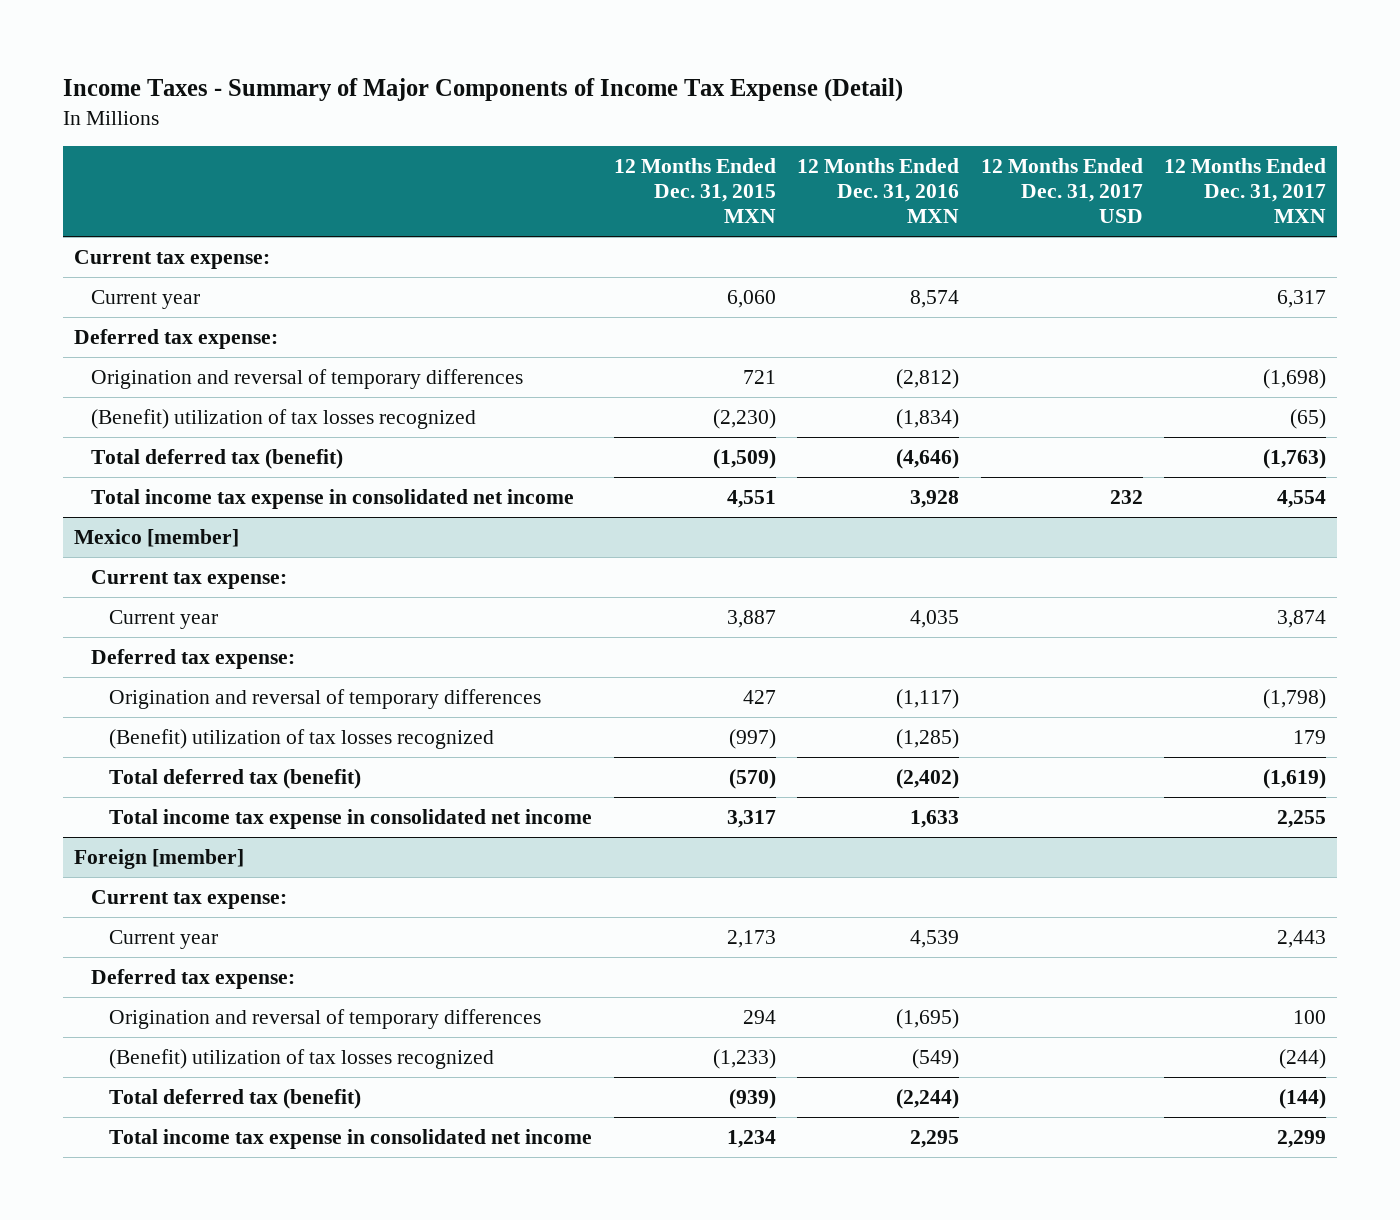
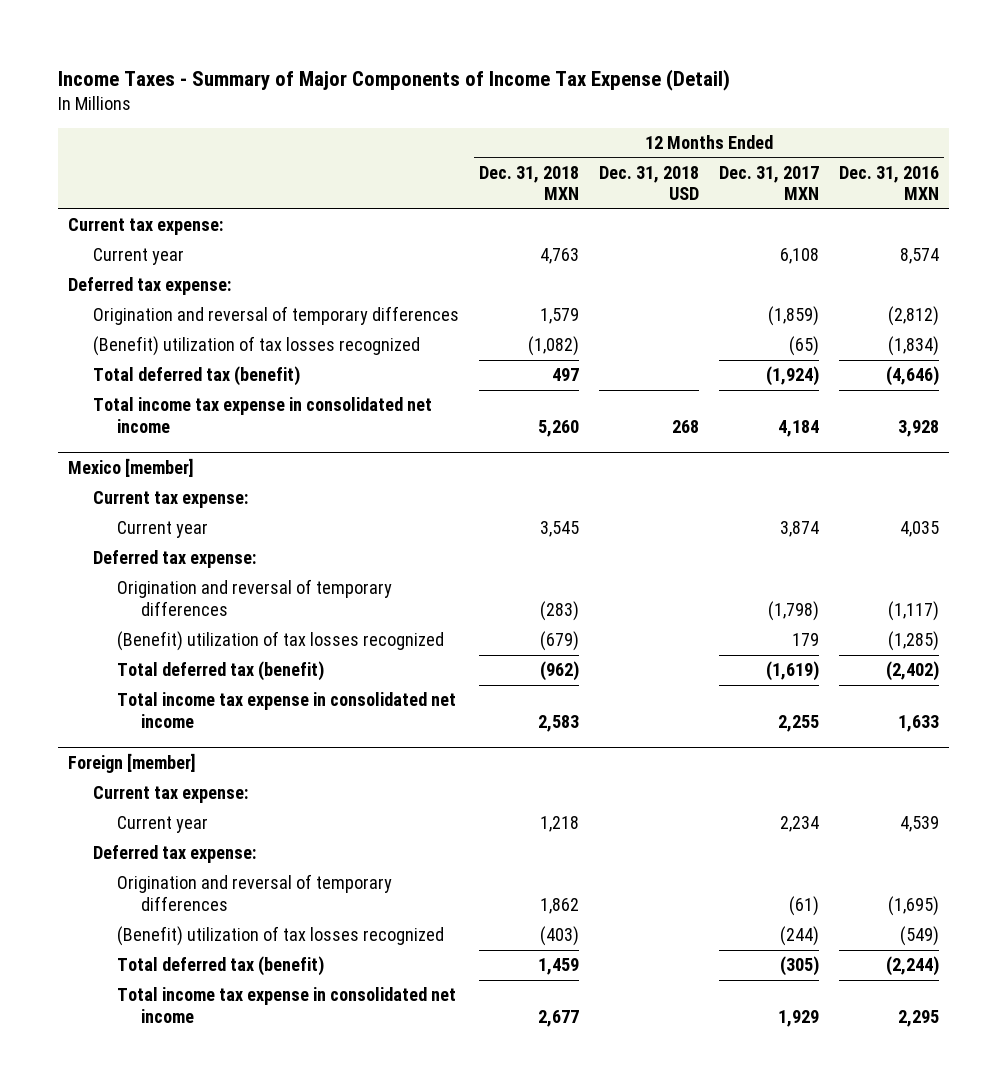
- | 12 Months Ended Dec. 31, 2015 MXN | 12 Months Ended Dec. 31, 2016 MXN | 12 Months Ended Dec. 31, 2017 USD | 12 Months Ended Dec. 31, 2017 MXN
+ | 12 Months Ended Dec. 31, 2018 MXN | 12 Months Ended Dec. 31, 2018 USD | 12 Months Ended Dec. 31, 2017 MXN | 12 Months Ended Dec. 31, 2016 MXN
- Current year | 6,060 | 8,574 | | 6,317
+ Current year | 4,763 | | 6,108 | 8,574
- Origination and reversal of temporary differences | 721 | (2,812) | | (1,698)
+ Origination and reversal of temporary differences | 1,579 | | (1,859) | (2,812)
- Total deferred tax (benefit) | (1,509) | (4,646) | | (1,763)
- Total income tax expense in consolidated net income | 4,551 | 3,928 | 232 | 4,554
+ Total deferred tax (benefit) | 497 | | (1,924) | (4,646)
+ Total income tax expense in consolidated net income | 5,260 | 268 | 4,184 | 3,928
@ Foreign [member]
- Current year | 2,173 | 4,539 | | 2,443
+ Current year | 1,218 | | 2,234 | 4,539
- Origination and reversal of temporary differences | 294 | (1,695) | | 100
+ Origination and reversal of temporary differences | 1,862 | | (61) | (1,695)
- Total deferred tax (benefit) | (939) | (2,244) | | (144)
- Total income tax expense in consolidated net income | 1,234 | 2,295 | | 2,299
+ Total deferred tax (benefit) | 1,459 | | (305) | (2,244)
+ Total income tax expense in consolidated net income | 2,677 | | 1,929 | 2,295

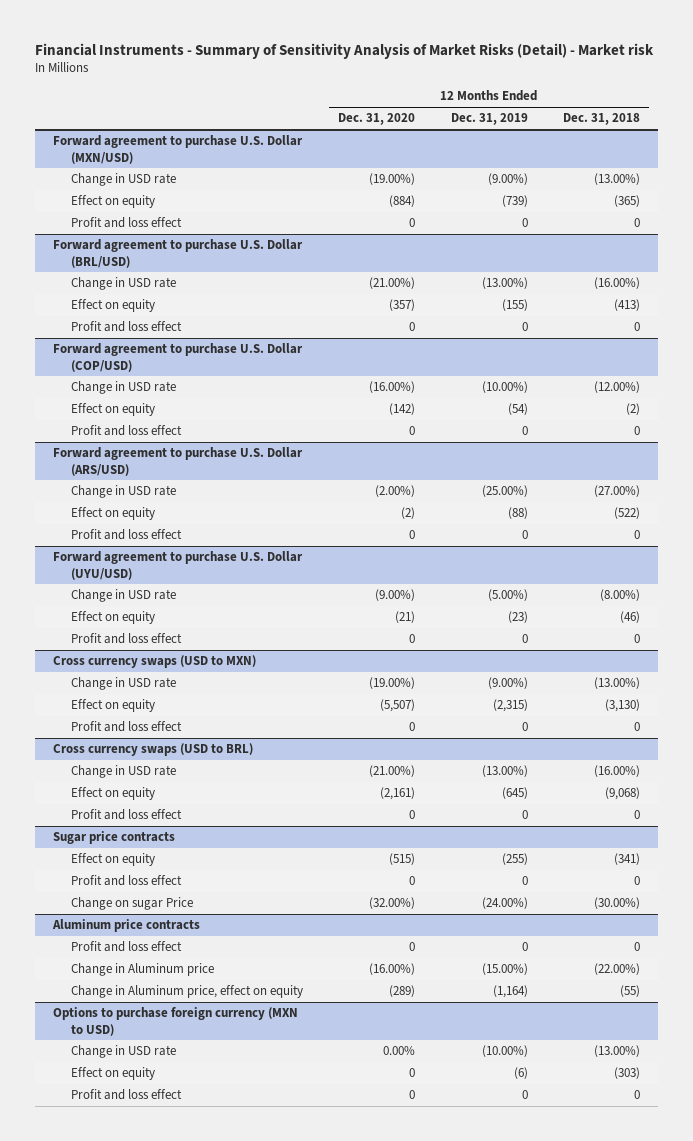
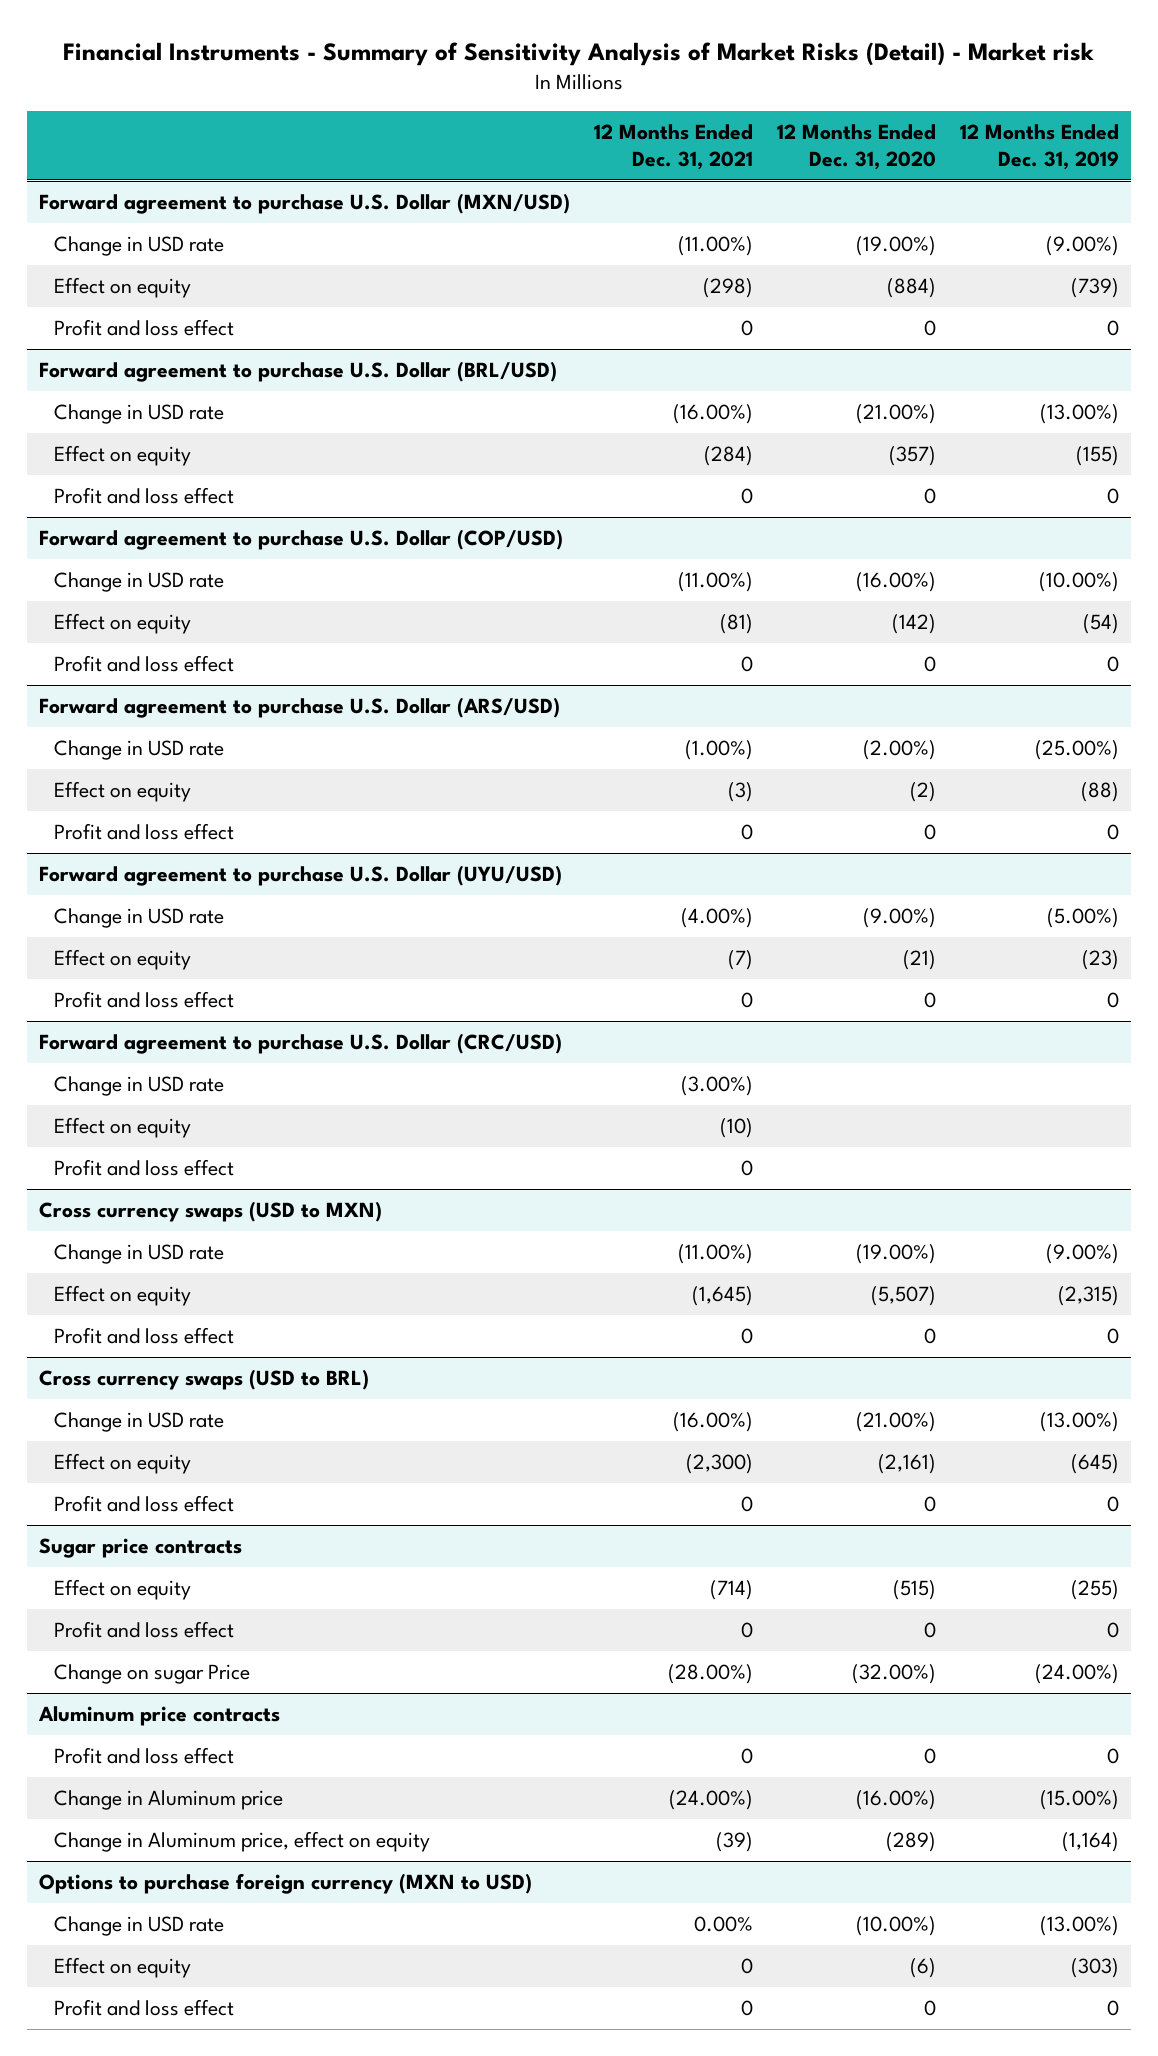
- | 12 Months Ended Dec. 31, 2020 | 12 Months Ended Dec. 31, 2019 | 12 Months Ended Dec. 31, 2018
+ | 12 Months Ended Dec. 31, 2021 | 12 Months Ended Dec. 31, 2020 | 12 Months Ended Dec. 31, 2019
+ Forward agreement to purchase U.S. Dollar (CRC/USD)
+ Change in USD rate | (3.00%) | |
+ Effect on equity | (10) | |
+ Profit and loss effect | 0 | |
@ Options to purchase foreign currency (MXN to USD)
- Change in USD rate | 0.00% | (10.00%) | (13.00%)
- Effect on equity | 0 | (6) | (303)
+ Change in USD rate | 0.00% | (10.00%) | (13.00%)
+ Effect on equity | 0 | (6) | (303)

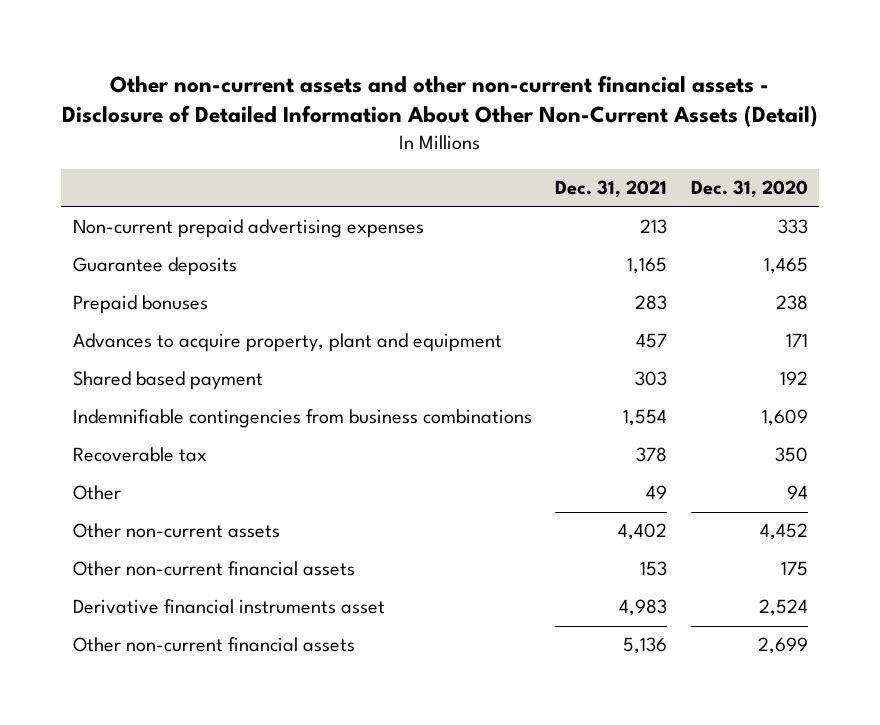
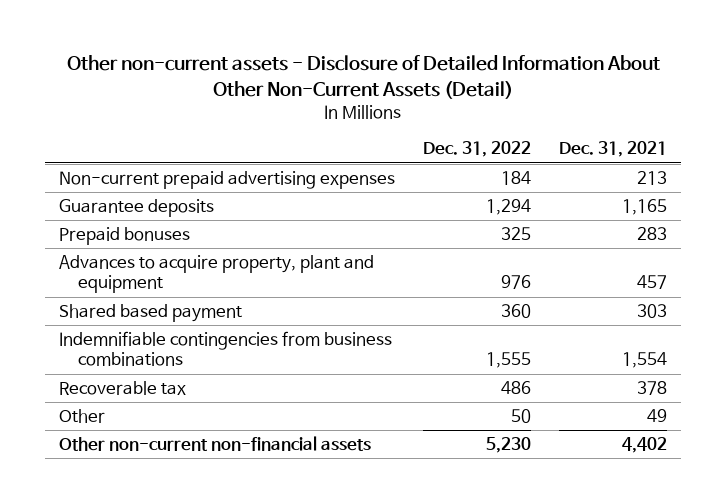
- Other non-current assets and other non-current financial assets - Disclosure of Detailed Information About Other Non-Current Assets (Detail)
+ Other non-current assets - Disclosure of Detailed Information About Other Non-Current Assets (Detail)
- | Dec. 31, 2021 | Dec. 31, 2020
+ | Dec. 31, 2022 | Dec. 31, 2021
- Other non-current assets | 4,402 | 4,452
- Other non-current financial assets | 153 | 175
- Derivative financial instruments asset | 4,983 | 2,524
- Other non-current financial assets | 5,136 | 2,699
+ Other non-current non-financial assets | 5,230 | 4,402

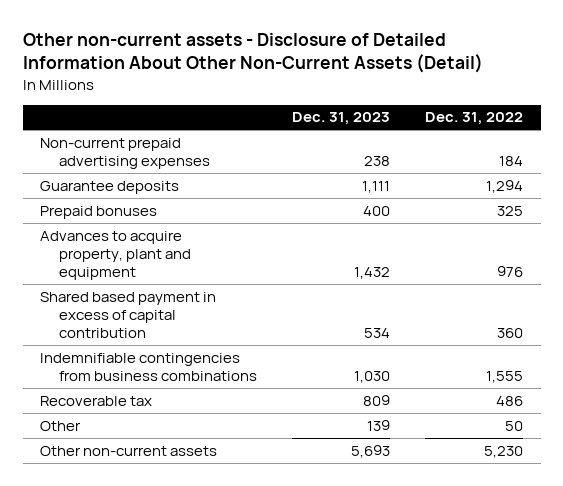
- | Dec. 31, 2022 | Dec. 31, 2021
+ | Dec. 31, 2023 | Dec. 31, 2022
- Shared based payment | 360 | 303
+ Shared based payment in excess of capital contribution | 534 | 360
- Other non-current non-financial assets | 5,230 | 4,402
+ Other non-current assets | 5,693 | 5,230

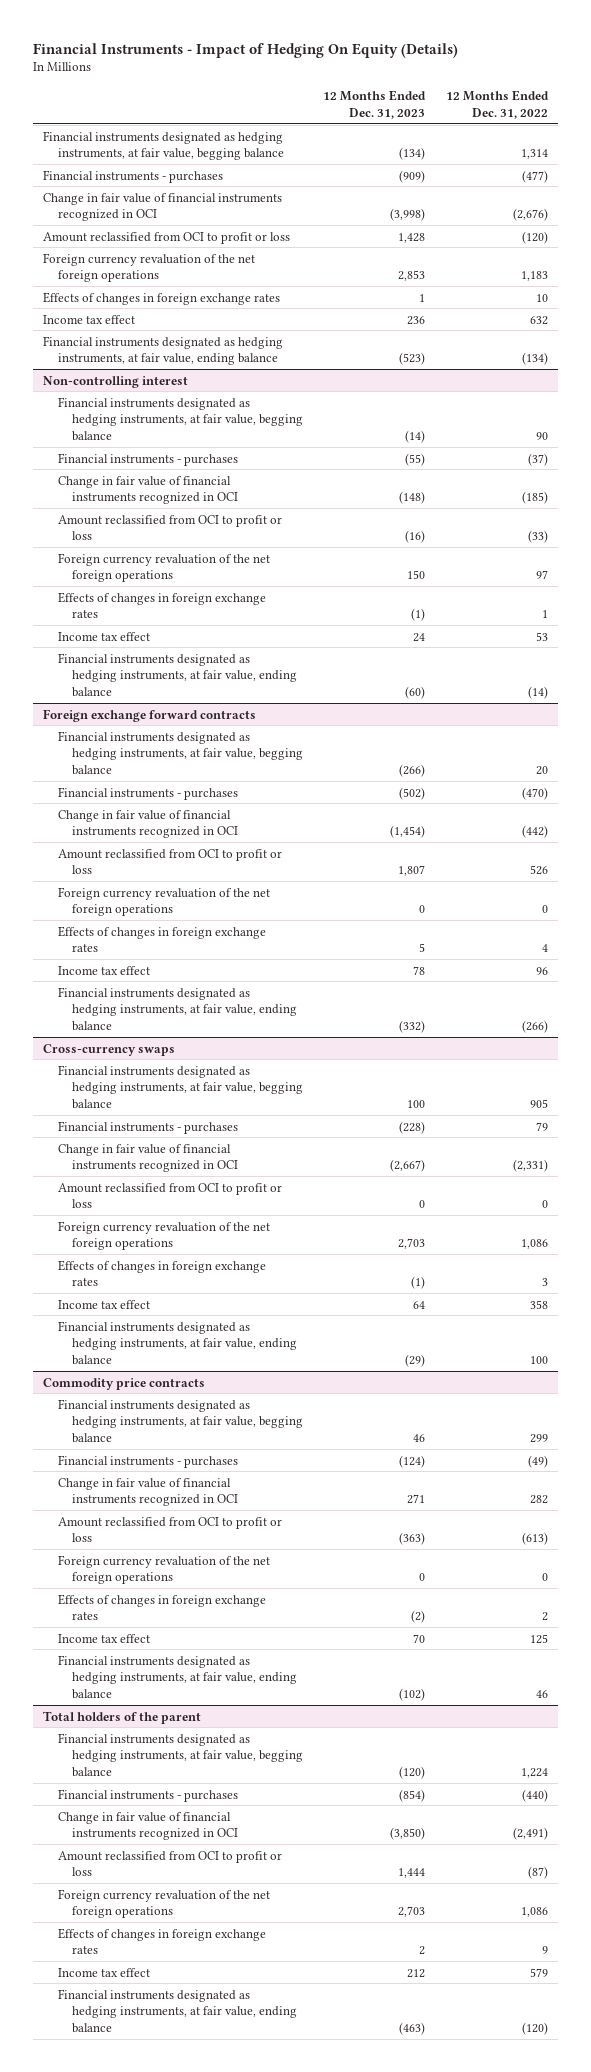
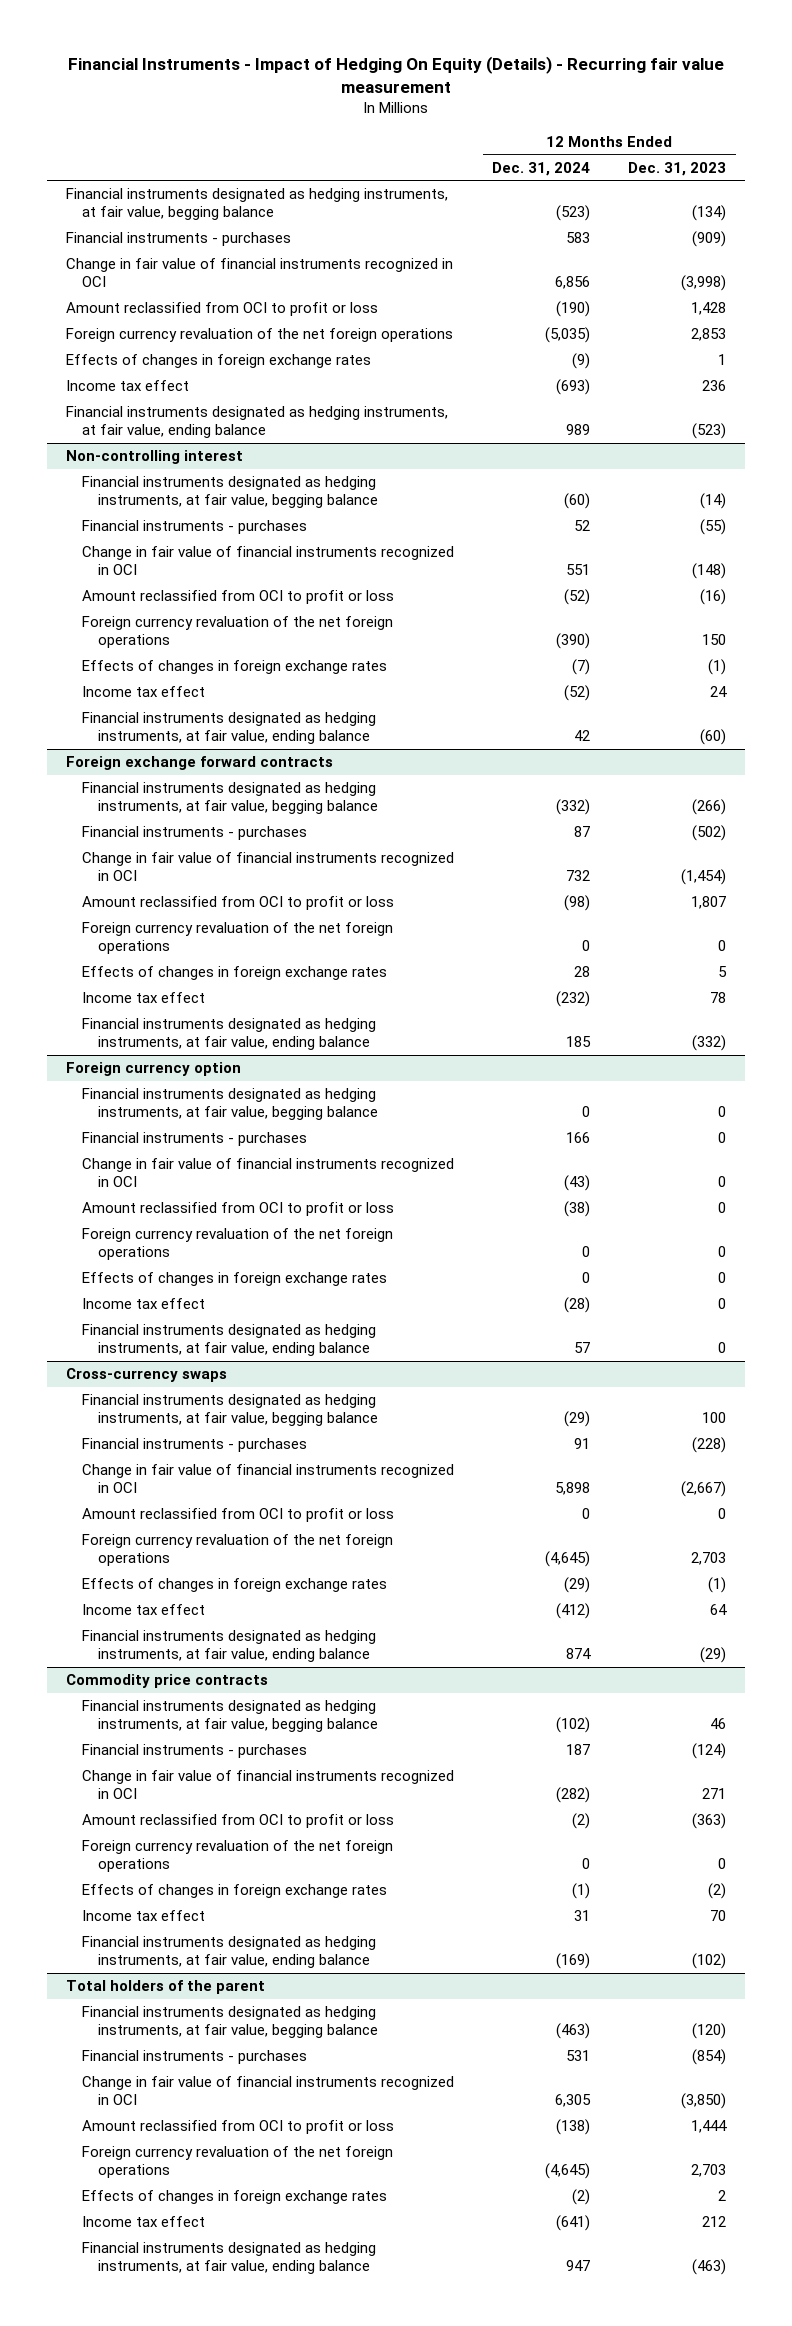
- Financial Instruments - Impact of Hedging On Equity (Details)
+ Financial Instruments - Impact of Hedging On Equity (Details) - Recurring fair value measurement
- | 12 Months Ended Dec. 31, 2023 | 12 Months Ended Dec. 31, 2022
+ | 12 Months Ended Dec. 31, 2024 | 12 Months Ended Dec. 31, 2023
+ Foreign currency option
+ Financial instruments designated as hedging instruments, at fair value, begging balance | 0 | 0
+ Financial instruments - purchases | 166 | 0
+ Change in fair value of financial instruments recognized in OCI | (43) | 0
+ Amount reclassified from OCI to profit or loss | (38) | 0
+ Foreign currency revaluation of the net foreign operations | 0 | 0
+ Effects of changes in foreign exchange rates | 0 | 0
+ Income tax effect | (28) | 0
+ Financial instruments designated as hedging instruments, at fair value, ending balance | 57 | 0

